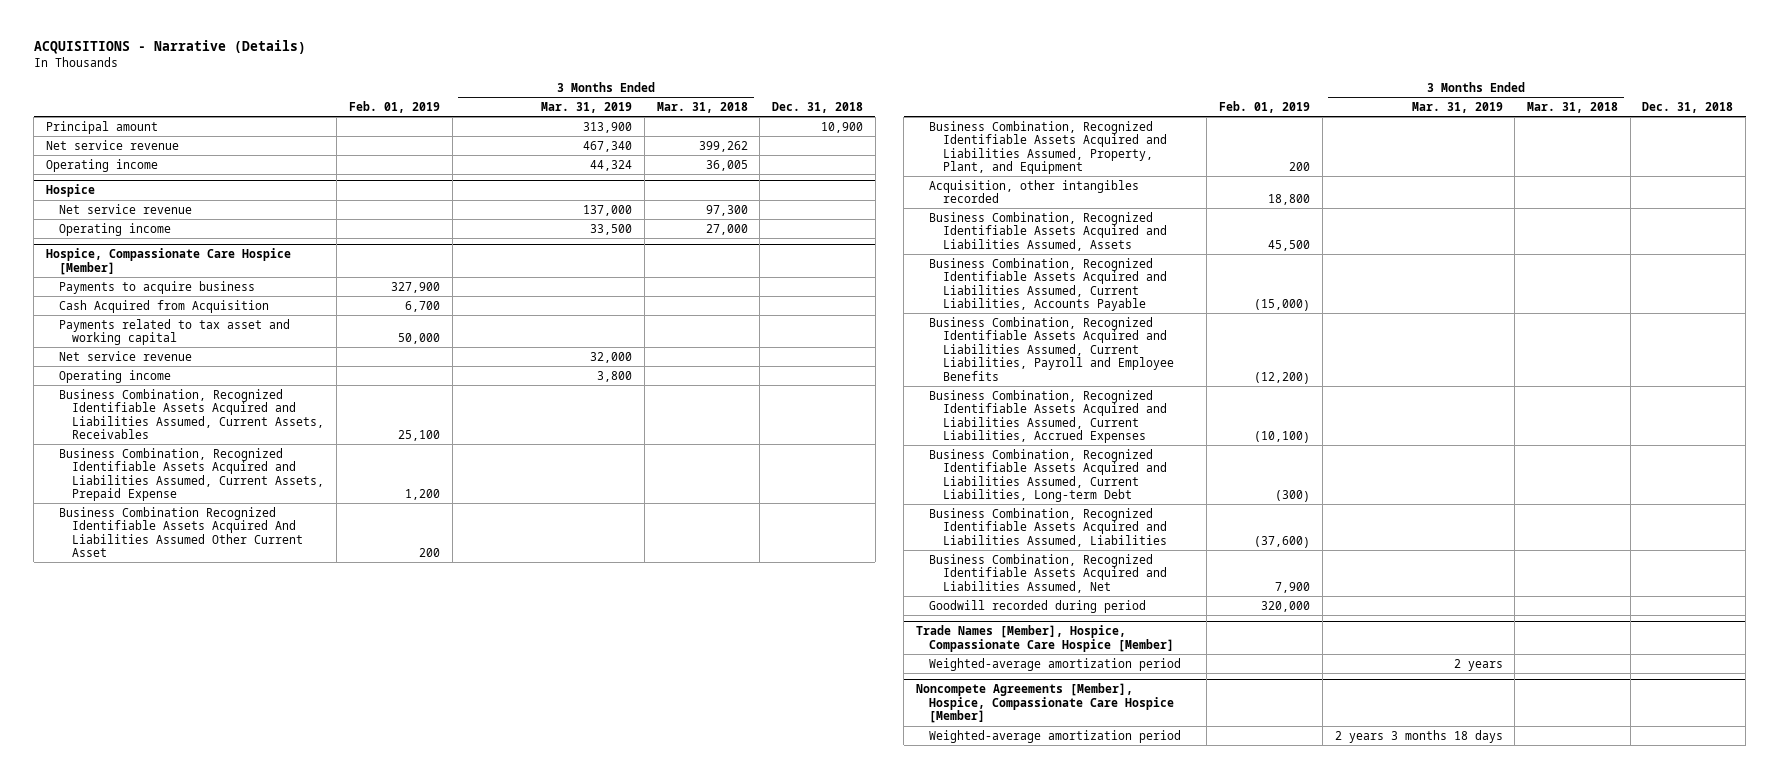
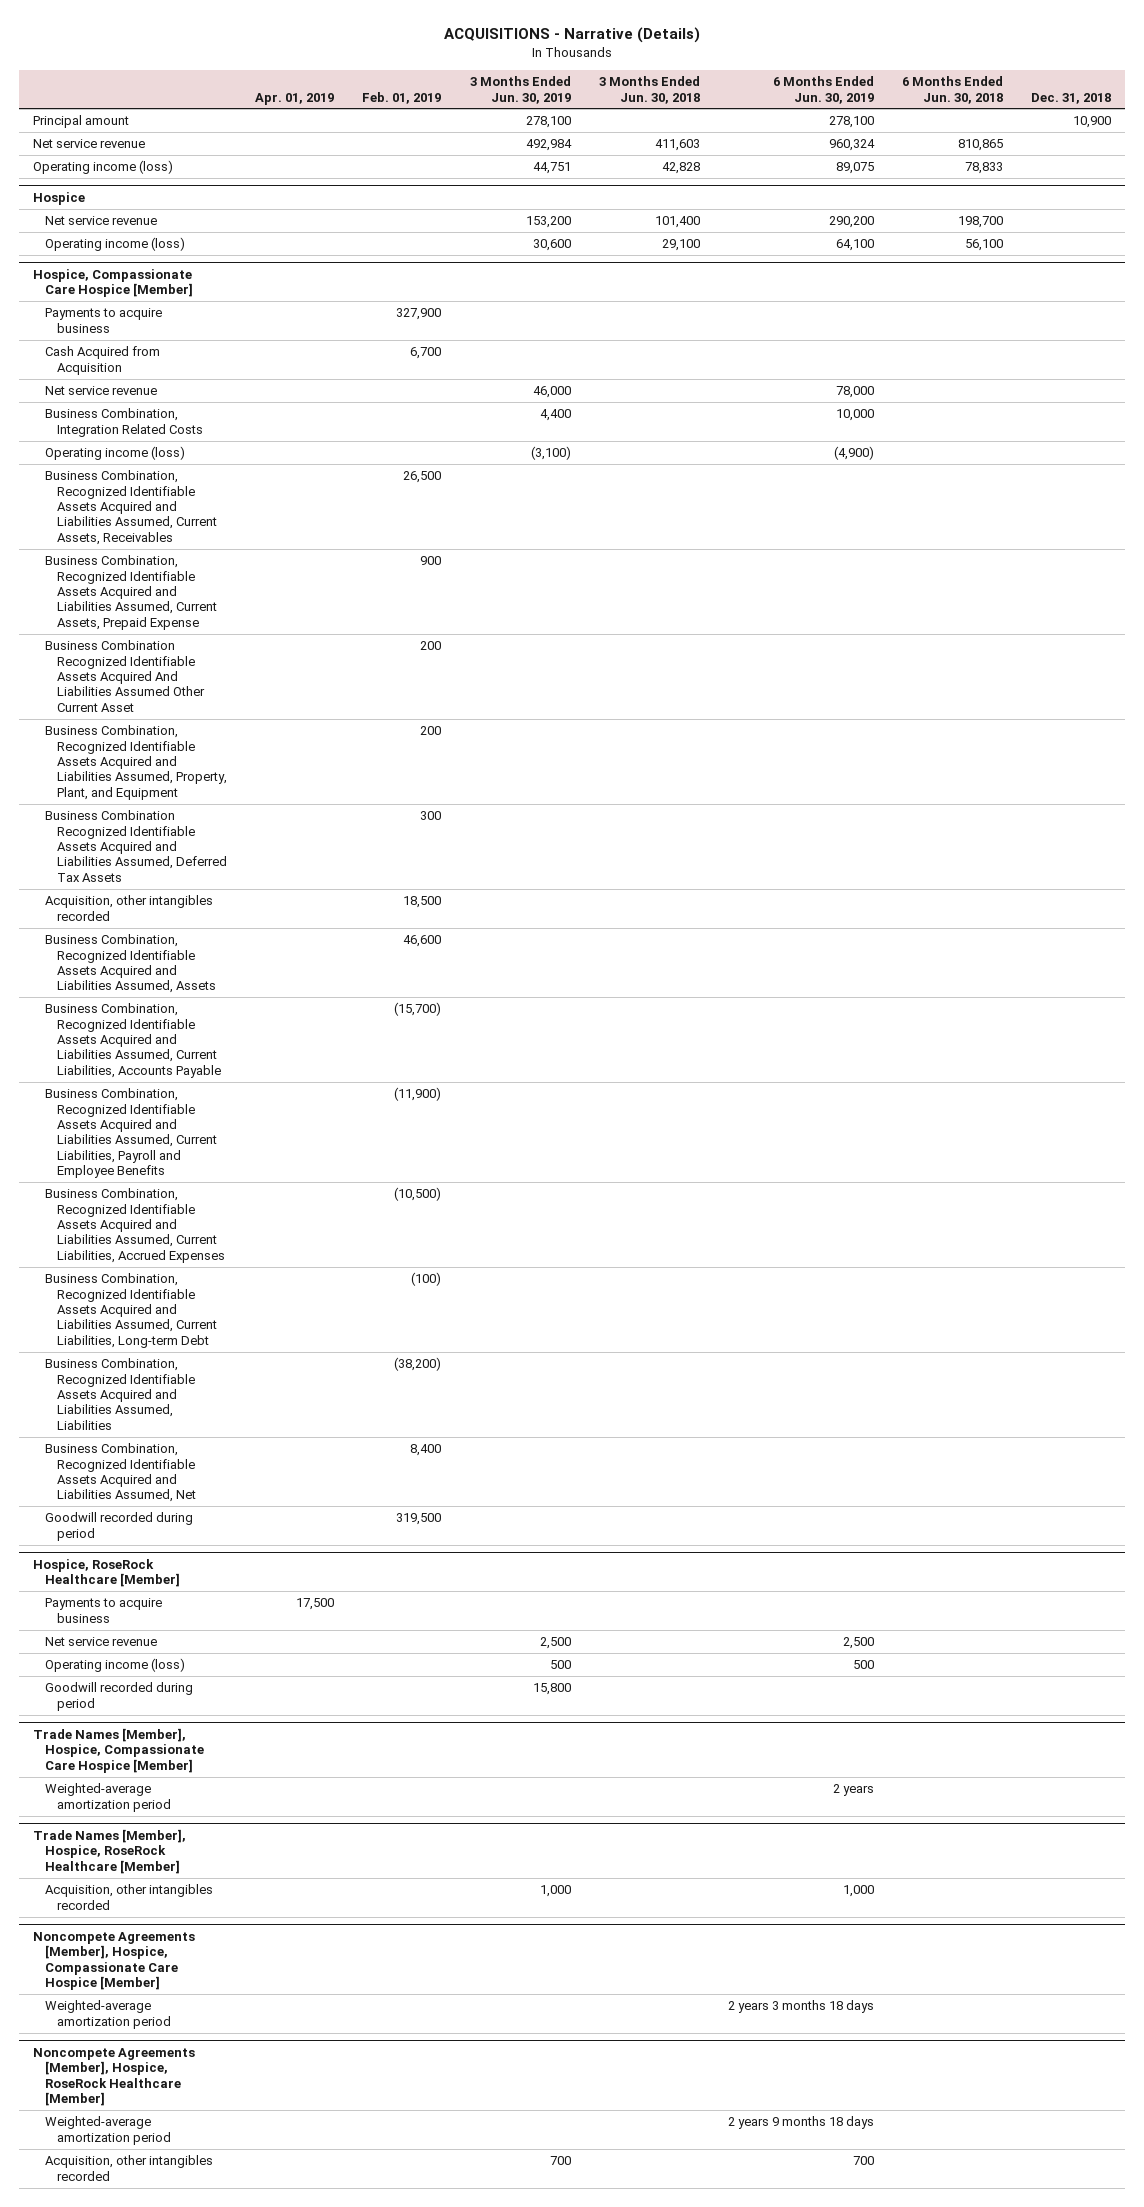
- | Feb. 01, 2019 | 3 Months Ended Mar. 31, 2019 | 3 Months Ended Mar. 31, 2018 | Dec. 31, 2018
+ | Apr. 01, 2019 | Feb. 01, 2019 | 3 Months Ended Jun. 30, 2019 | 3 Months Ended Jun. 30, 2018 | 6 Months Ended Jun. 30, 2019 | 6 Months Ended Jun. 30, 2018 | Dec. 31, 2018
- Operating income | | 44,324 | 36,005 |
+ Operating income (loss) | | | 44,751 | 42,828 | 89,075 | 78,833 |
@ Hospice
- Operating income | | 33,500 | 27,000 |
+ Operating income (loss) | | | 30,600 | 29,100 | 64,100 | 56,100 |
@ Hospice, Compassionate Care Hospice [Member]
- Payments related to tax asset and working capital | 50,000 | | |
- Operating income | | 3,800 | |
- Business Combination, Recognized Identifiable Assets Acquired and Liabilities Assumed, Current Assets, Receivables | 25,100 | | |
- Business Combination, Recognized Identifiable Assets Acquired and Liabilities Assumed, Current Assets, Prepaid Expense | 1,200 | | |
+ Business Combination, Integration Related Costs | | | 4,400 | | 10,000 | |
+ Operating income (loss) | | | (3,100) | | (4,900) | |
+ Business Combination, Recognized Identifiable Assets Acquired and Liabilities Assumed, Current Assets, Receivables | | 26,500 | | | | |
+ Business Combination, Recognized Identifiable Assets Acquired and Liabilities Assumed, Current Assets, Prepaid Expense | | 900 | | | | |
- Acquisition, other intangibles recorded | 18,800 | | |
- Business Combination, Recognized Identifiable Assets Acquired and Liabilities Assumed, Assets | 45,500 | | |
- Business Combination, Recognized Identifiable Assets Acquired and Liabilities Assumed, Current Liabilities, Accounts Payable | (15,000) | | |
- Business Combination, Recognized Identifiable Assets Acquired and Liabilities Assumed, Current Liabilities, Payroll and Employee Benefits | (12,200) | | |
- Business Combination, Recognized Identifiable Assets Acquired and Liabilities Assumed, Current Liabilities, Accrued Expenses | (10,100) | | |
- Business Combination, Recognized Identifiable Assets Acquired and Liabilities Assumed, Current Liabilities, Long-term Debt | (300) | | |
- Business Combination, Recognized Identifiable Assets Acquired and Liabilities Assumed, Liabilities | (37,600) | | |
- Business Combination, Recognized Identifiable Assets Acquired and Liabilities Assumed, Net | 7,900 | | |
- Goodwill recorded during period | 320,000 | | |
+ Business Combination Recognized Identifiable Assets Acquired and Liabilities Assumed, Deferred Tax Assets | | 300 | | | | |
+ Acquisition, other intangibles recorded | | 18,500 | | | | |
+ Business Combination, Recognized Identifiable Assets Acquired and Liabilities Assumed, Assets | | 46,600 | | | | |
+ Business Combination, Recognized Identifiable Assets Acquired and Liabilities Assumed, Current Liabilities, Accounts Payable | | (15,700) | | | | |
+ Business Combination, Recognized Identifiable Assets Acquired and Liabilities Assumed, Current Liabilities, Payroll and Employee Benefits | | (11,900) | | | | |
+ Business Combination, Recognized Identifiable Assets Acquired and Liabilities Assumed, Current Liabilities, Accrued Expenses | | (10,500) | | | | |
+ Business Combination, Recognized Identifiable Assets Acquired and Liabilities Assumed, Current Liabilities, Long-term Debt | | (100) | | | | |
+ Business Combination, Recognized Identifiable Assets Acquired and Liabilities Assumed, Liabilities | | (38,200) | | | | |
+ Business Combination, Recognized Identifiable Assets Acquired and Liabilities Assumed, Net | | 8,400 | | | | |
+ Goodwill recorded during period | | 319,500 | | | | |
+ Hospice, RoseRock Healthcare [Member]
+ Payments to acquire business | 17,500 | | | | | |
+ Net service revenue | | | 2,500 | | 2,500 | |
+ Operating income (loss) | | | 500 | | 500 | |
+ Goodwill recorded during period | | | 15,800 | | | |
+ Trade Names [Member], Hospice, RoseRock Healthcare [Member]
+ Acquisition, other intangibles recorded | | | 1,000 | | 1,000 | |
+ Noncompete Agreements [Member], Hospice, RoseRock Healthcare [Member]
+ Weighted-average amortization period | | | | | 2 years 9 months 18 days | |
+ Acquisition, other intangibles recorded | | | 700 | | 700 | |

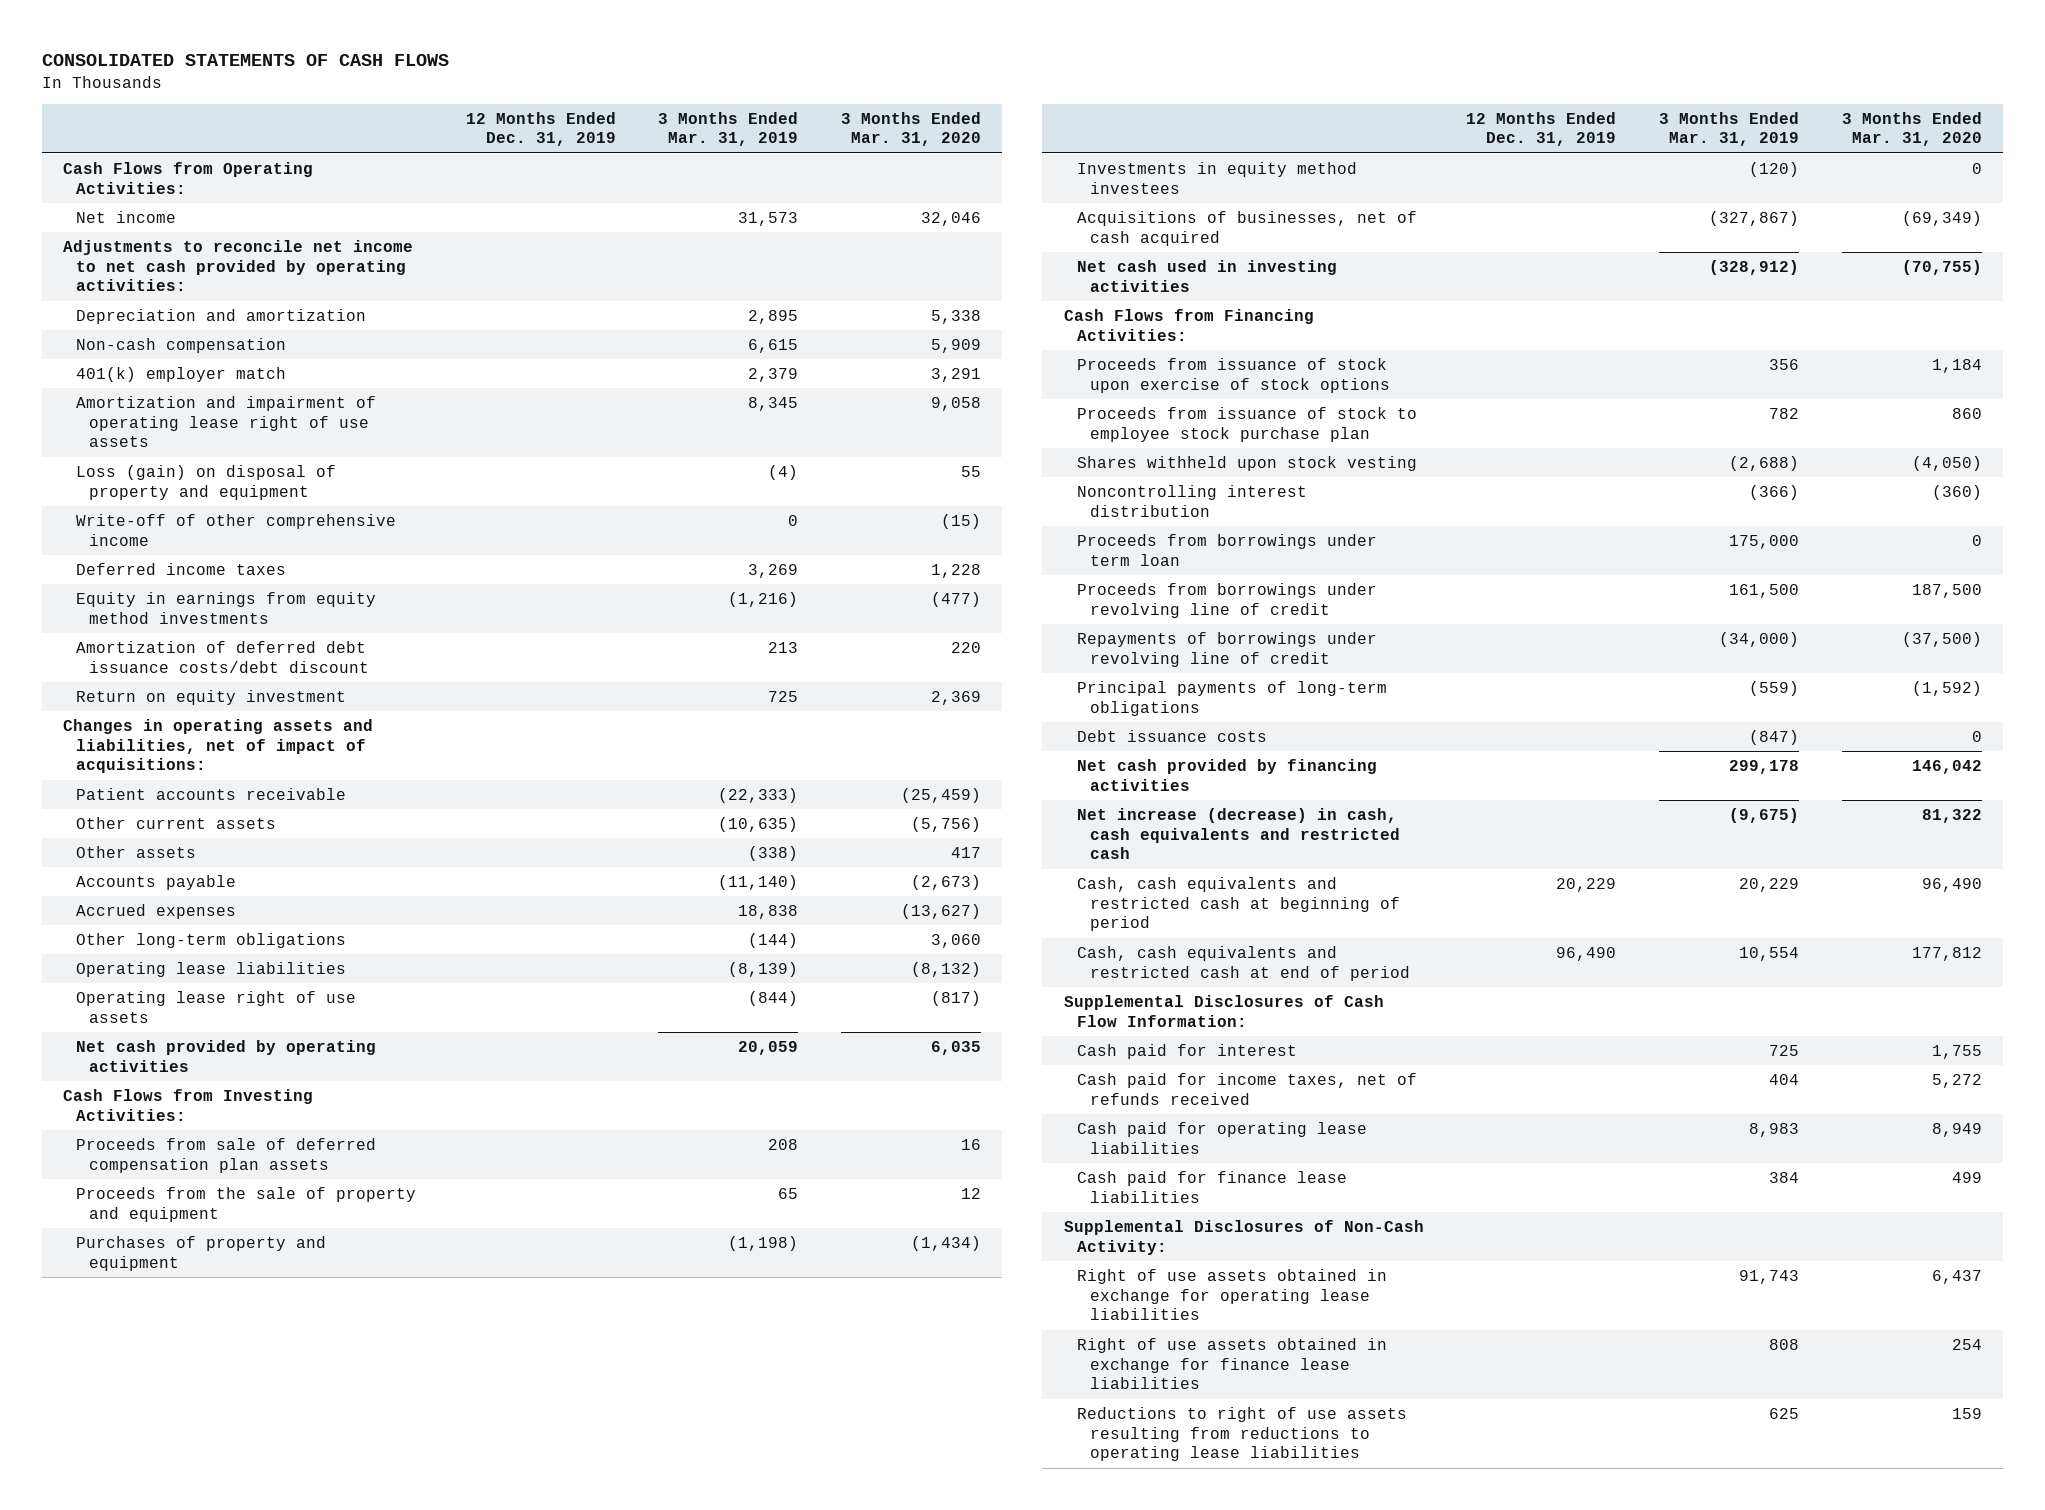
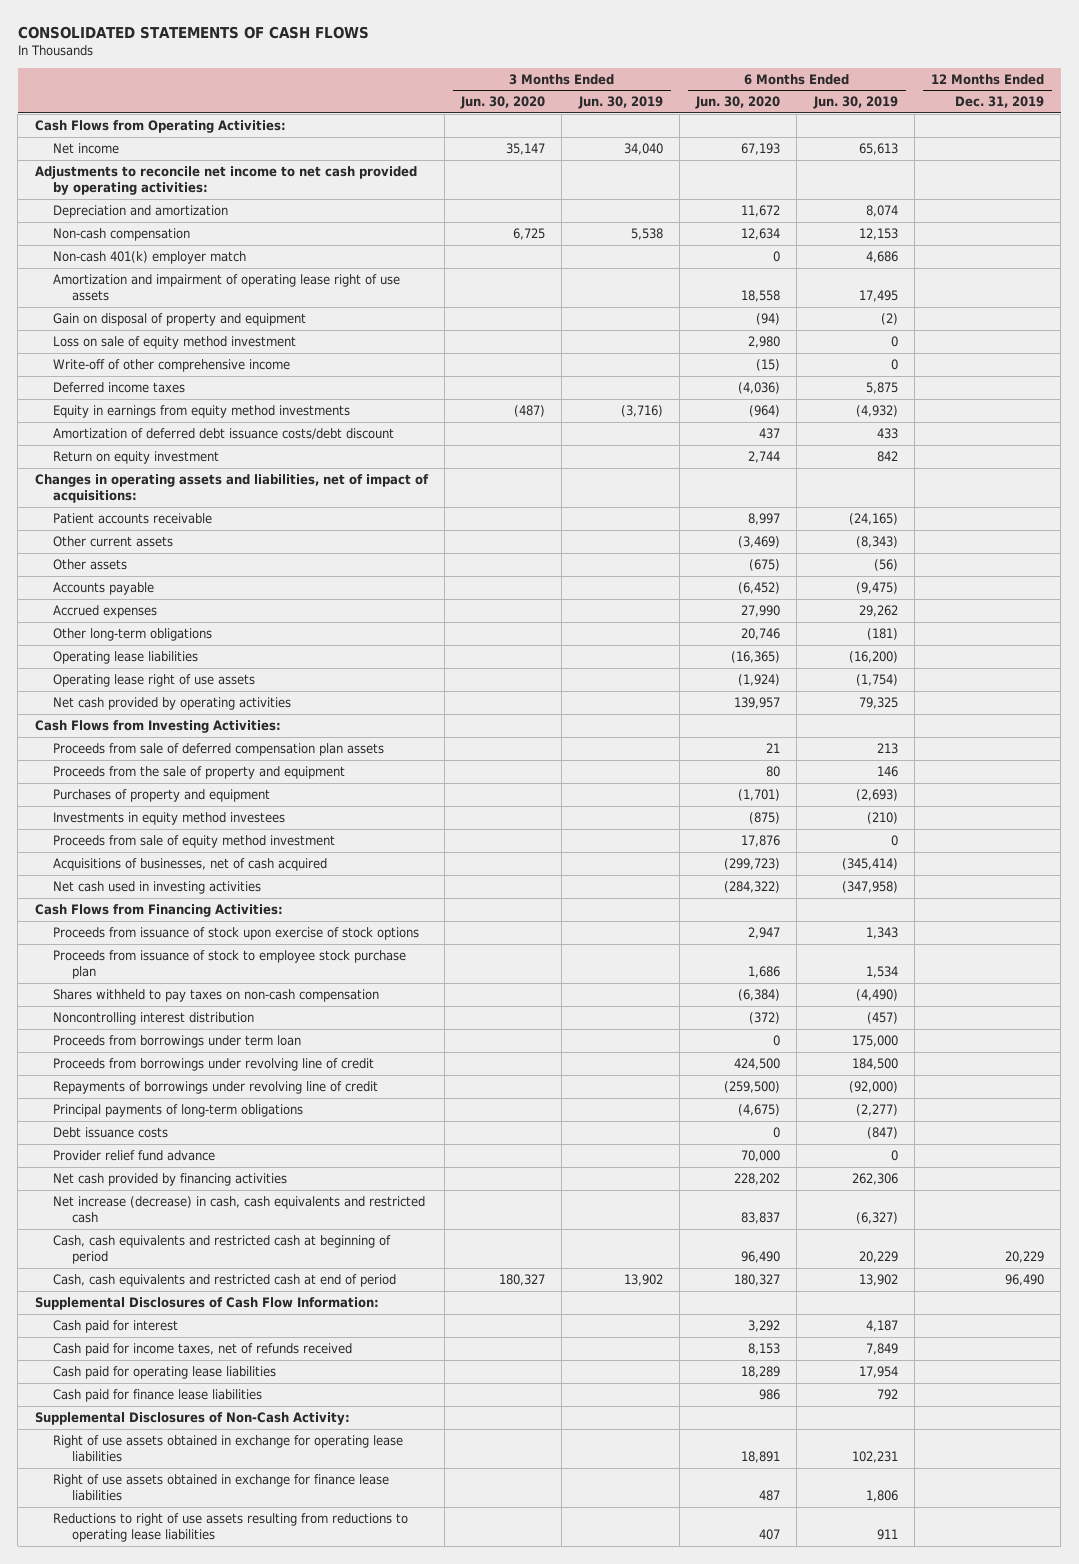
- | 12 Months Ended Dec. 31, 2019 | 3 Months Ended Mar. 31, 2019 | 3 Months Ended Mar. 31, 2020
+ | 3 Months Ended Jun. 30, 2020 | 3 Months Ended Jun. 30, 2019 | 6 Months Ended Jun. 30, 2020 | 6 Months Ended Jun. 30, 2019 | 12 Months Ended Dec. 31, 2019
- 401(k) employer match | | 2,379 | 3,291
+ Non-cash 401(k) employer match | | | 0 | 4,686 |
- Loss (gain) on disposal of property and equipment | | (4) | 55
+ Gain on disposal of property and equipment | | | (94) | (2) |
+ Loss on sale of equity method investment | | | 2,980 | 0 |
+ Proceeds from sale of equity method investment | | | 17,876 | 0 |
- Shares withheld upon stock vesting | | (2,688) | (4,050)
+ Shares withheld to pay taxes on non-cash compensation | | | (6,384) | (4,490) |
+ Provider relief fund advance | | | 70,000 | 0 |

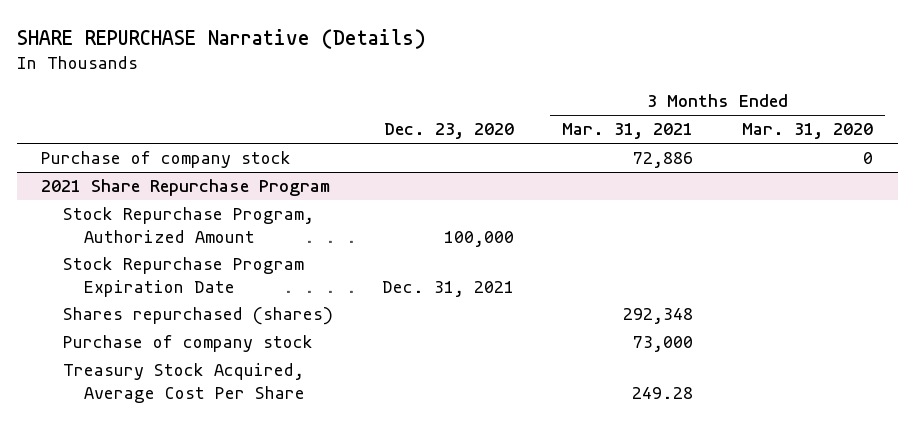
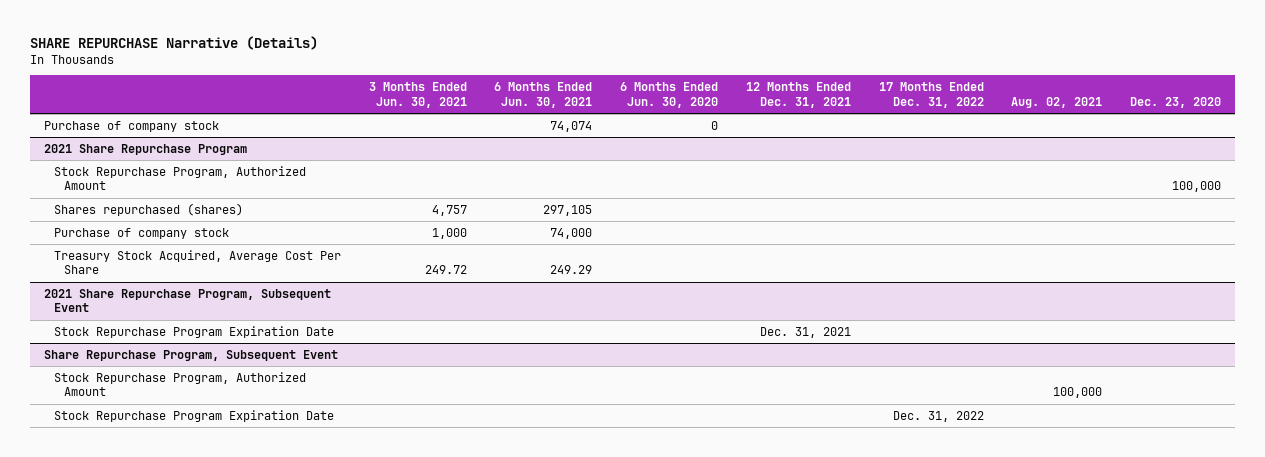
- | Dec. 23, 2020 | 3 Months Ended Mar. 31, 2021 | 3 Months Ended Mar. 31, 2020
+ | 3 Months Ended Jun. 30, 2021 | 6 Months Ended Jun. 30, 2021 | 6 Months Ended Jun. 30, 2020 | 12 Months Ended Dec. 31, 2021 | 17 Months Ended Dec. 31, 2022 | Aug. 02, 2021 | Dec. 23, 2020
@ 2021 Share Repurchase Program
- Stock Repurchase Program Expiration Date | Dec. 31, 2021 | |
+ 2021 Share Repurchase Program, Subsequent Event
+ Stock Repurchase Program Expiration Date | | | | Dec. 31, 2021 | | |
+ Share Repurchase Program, Subsequent Event
+ Stock Repurchase Program, Authorized Amount | | | | | | 100,000 |
+ Stock Repurchase Program Expiration Date | | | | | Dec. 31, 2022 | |

